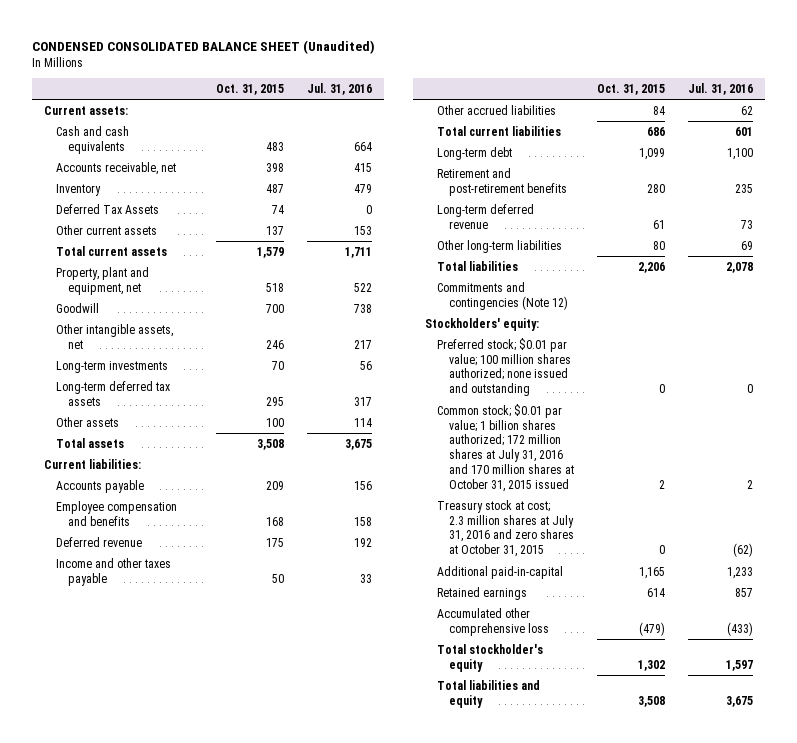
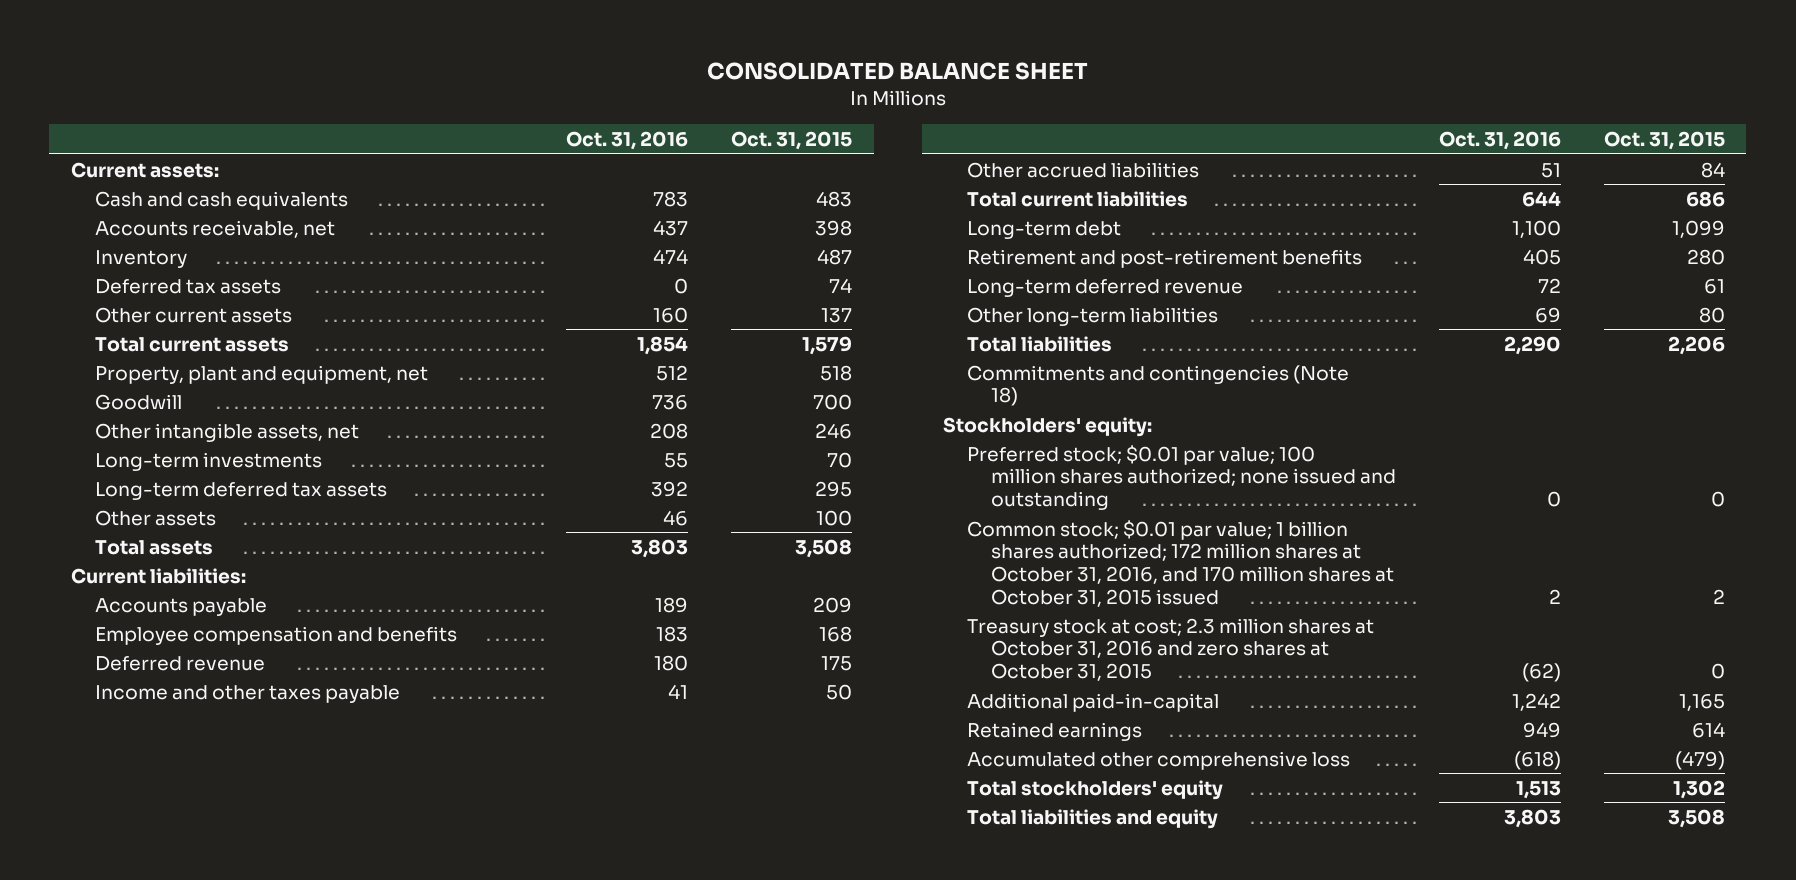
- CONDENSED CONSOLIDATED BALANCE SHEET (Unaudited)
+ CONSOLIDATED BALANCE SHEET
- | Oct. 31, 2015 | Jul. 31, 2016
+ | Oct. 31, 2016 | Oct. 31, 2015
- Deferred Tax Assets | 74 | 0
+ Deferred tax assets | 0 | 74
- Commitments and contingencies (Note 12)
+ Commitments and contingencies (Note 18)
- Common stock; $0.01 par value; 1 billion shares authorized; 172 million shares at July 31, 2016 and 170 million shares at October 31, 2015 issued | 2 | 2
- Treasury stock at cost; 2.3 million shares at July 31, 2016 and zero shares at October 31, 2015 | 0 | (62)
+ Common stock; $0.01 par value; 1 billion shares authorized; 172 million shares at October 31, 2016, and 170 million shares at October 31, 2015 issued | 2 | 2
+ Treasury stock at cost; 2.3 million shares at October 31, 2016 and zero shares at October 31, 2015 | (62) | 0
- Total stockholder's equity | 1,302 | 1,597
+ Total stockholders' equity | 1,513 | 1,302

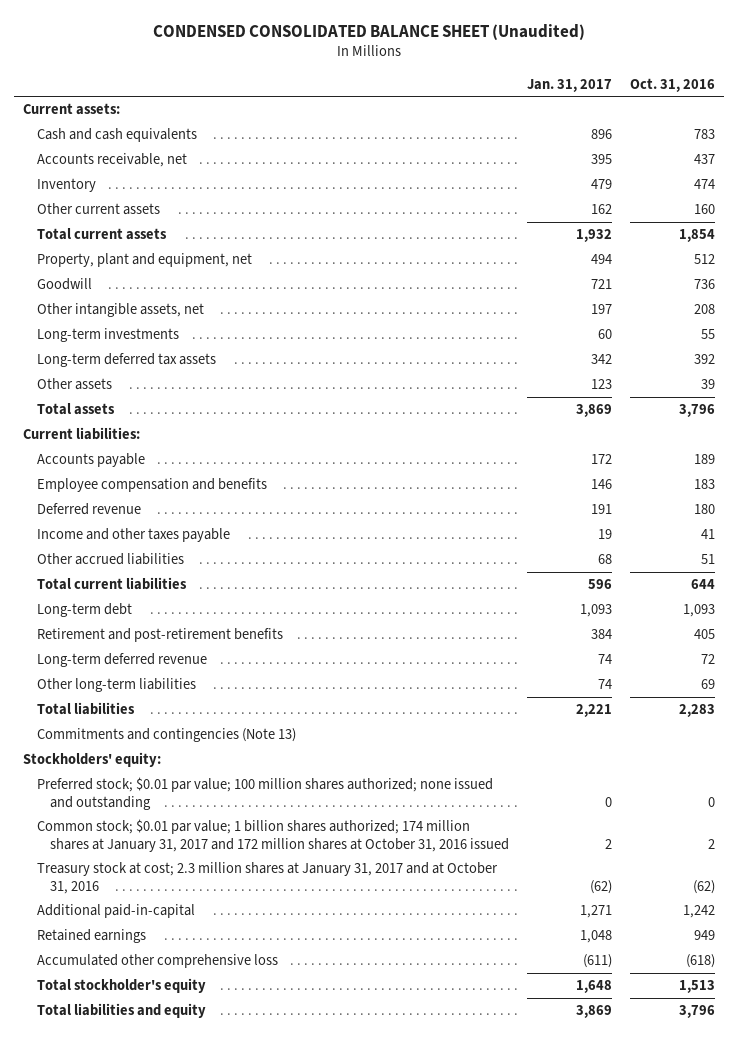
- CONSOLIDATED BALANCE SHEET
+ CONDENSED CONSOLIDATED BALANCE SHEET (Unaudited)
- | Oct. 31, 2016 | Oct. 31, 2015
+ | Jan. 31, 2017 | Oct. 31, 2016
- Deferred tax assets | 0 | 74
- Other assets | 46 | 100
- Total assets | 3,803 | 3,508
+ Other assets | 123 | 39
+ Total assets | 3,869 | 3,796
- Long-term debt | 1,100 | 1,099
+ Long-term debt | 1,093 | 1,093
- Total liabilities | 2,290 | 2,206
- Commitments and contingencies (Note 18)
+ Total liabilities | 2,221 | 2,283
+ Commitments and contingencies (Note 13)
- Common stock; $0.01 par value; 1 billion shares authorized; 172 million shares at October 31, 2016, and 170 million shares at October 31, 2015 issued | 2 | 2
- Treasury stock at cost; 2.3 million shares at October 31, 2016 and zero shares at October 31, 2015 | (62) | 0
+ Common stock; $0.01 par value; 1 billion shares authorized; 174 million shares at January 31, 2017 and 172 million shares at October 31, 2016 issued | 2 | 2
+ Treasury stock at cost; 2.3 million shares at January 31, 2017 and at October 31, 2016 | (62) | (62)
- Total stockholders' equity | 1,513 | 1,302
- Total liabilities and equity | 3,803 | 3,508
+ Total stockholder's equity | 1,648 | 1,513
+ Total liabilities and equity | 3,869 | 3,796

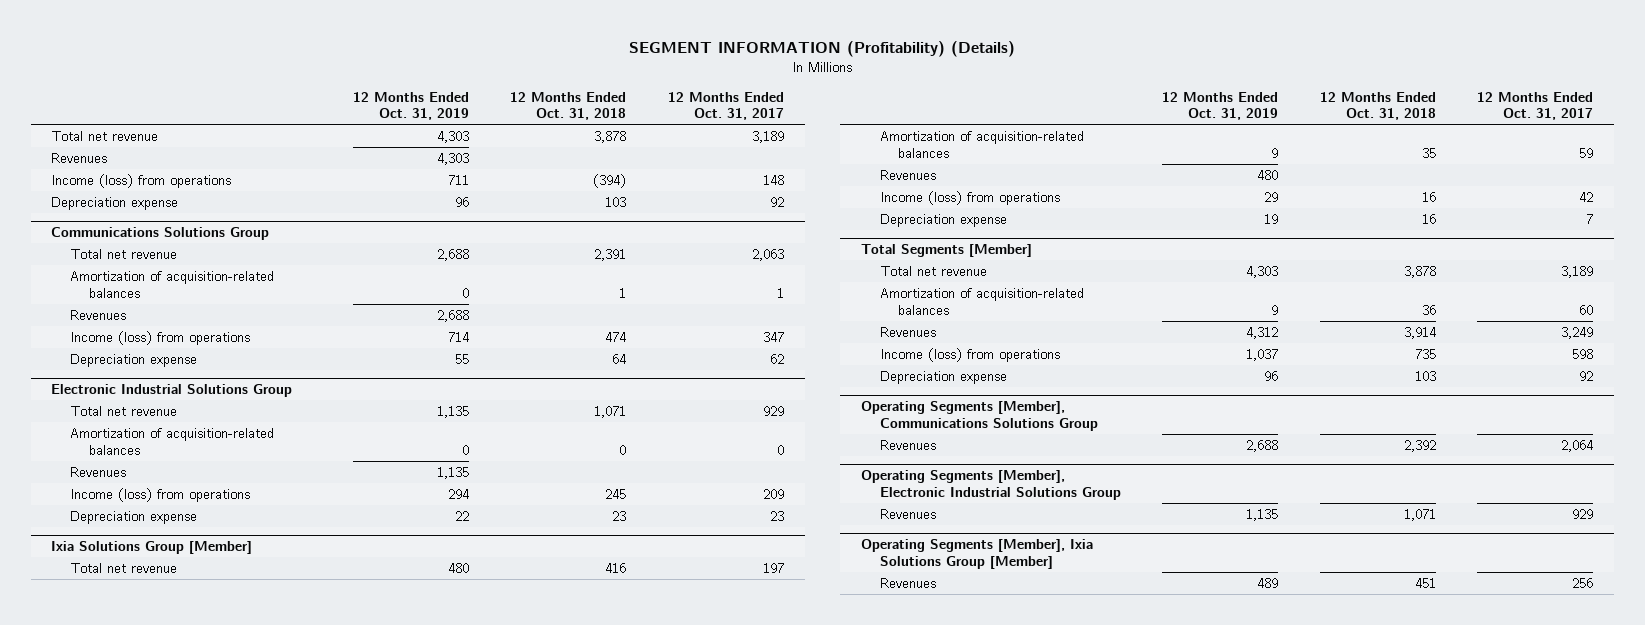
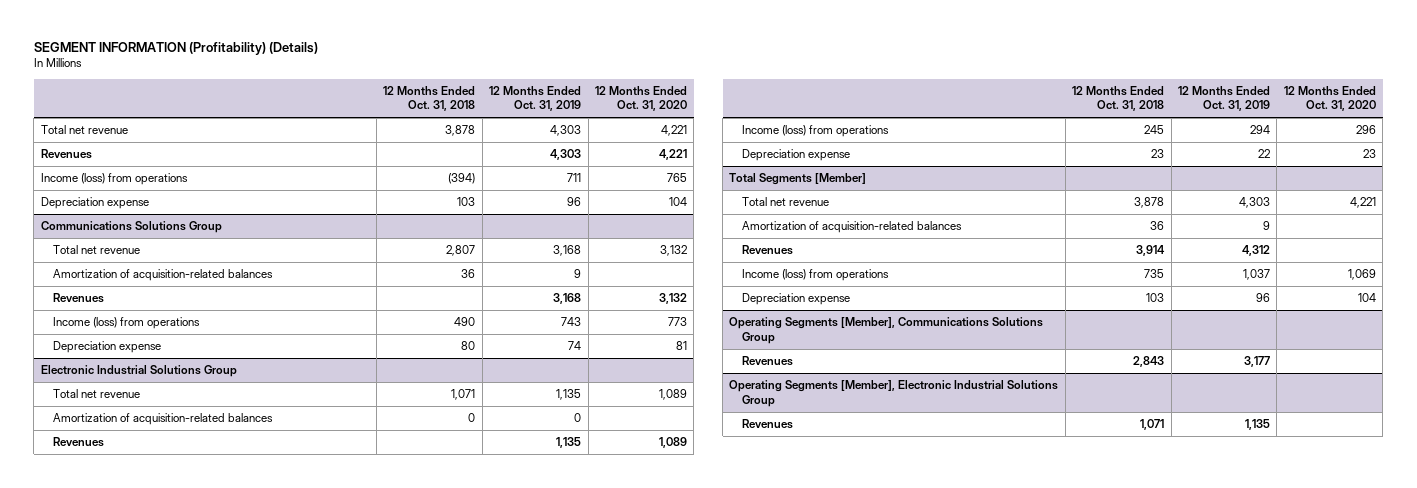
- | 12 Months Ended Oct. 31, 2019 | 12 Months Ended Oct. 31, 2018 | 12 Months Ended Oct. 31, 2017
+ | 12 Months Ended Oct. 31, 2018 | 12 Months Ended Oct. 31, 2019 | 12 Months Ended Oct. 31, 2020
@ Communications Solutions Group
- Total net revenue | 2,688 | 2,391 | 2,063
- Amortization of acquisition-related balances | 0 | 1 | 1
- Revenues | 2,688 | |
- Income (loss) from operations | 714 | 474 | 347
- Depreciation expense | 55 | 64 | 62
+ Total net revenue | 2,807 | 3,168 | 3,132
+ Amortization of acquisition-related balances | 36 | 9 |
+ Revenues | | 3,168 | 3,132
+ Income (loss) from operations | 490 | 743 | 773
+ Depreciation expense | 80 | 74 | 81
- Ixia Solutions Group [Member]
- Total net revenue | 480 | 416 | 197
- Amortization of acquisition-related balances | 9 | 35 | 59
- Revenues | 480 | |
- Income (loss) from operations | 29 | 16 | 42
- Depreciation expense | 19 | 16 | 7
@ Operating Segments [Member], Communications Solutions Group
- Revenues | 2,688 | 2,392 | 2,064
+ Revenues | 2,843 | 3,177 |
- Operating Segments [Member], Ixia Solutions Group [Member]
- Revenues | 489 | 451 | 256

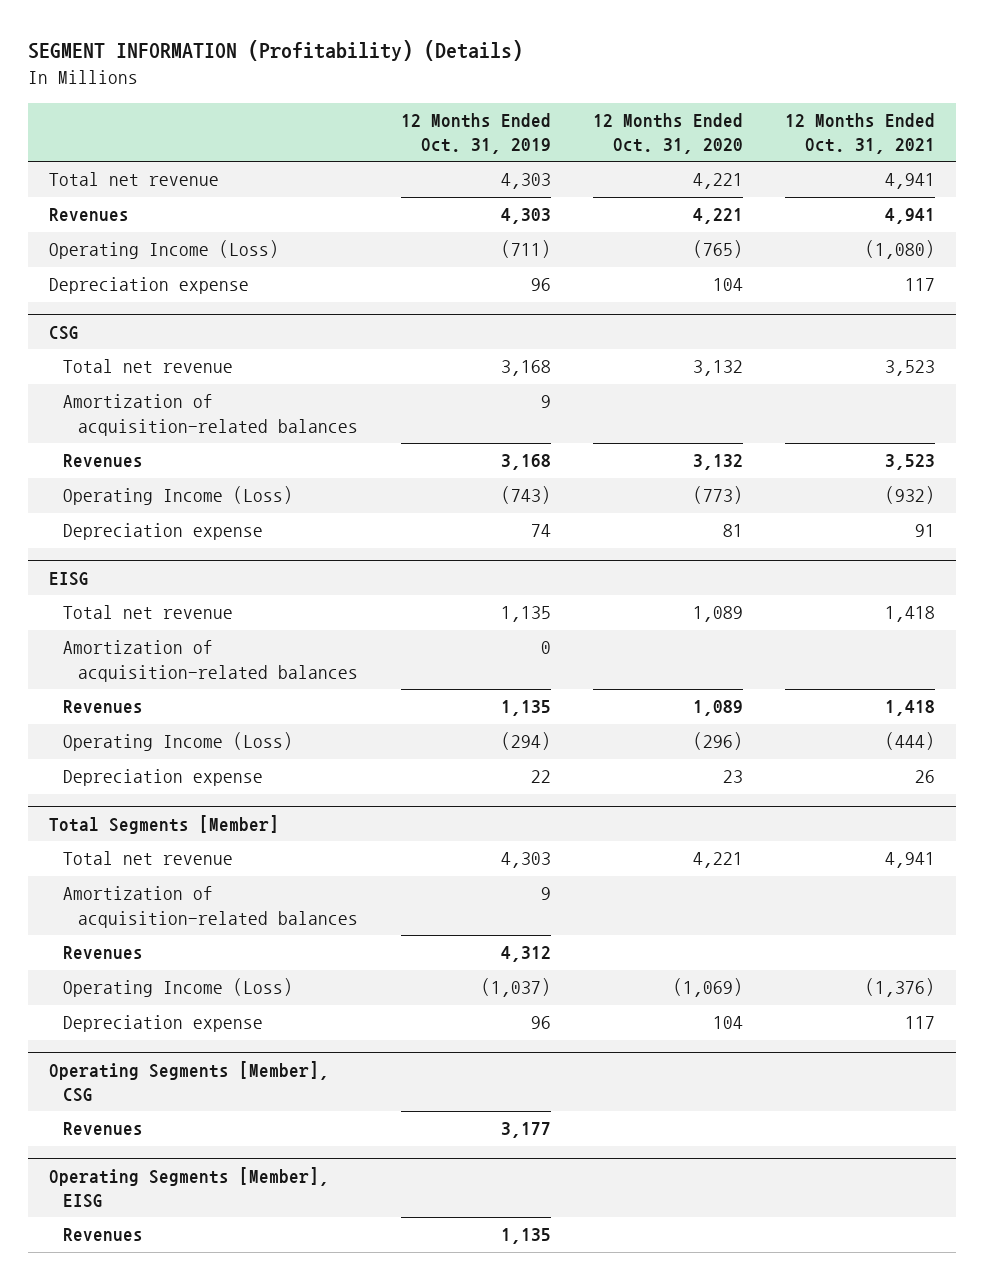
- | 12 Months Ended Oct. 31, 2018 | 12 Months Ended Oct. 31, 2019 | 12 Months Ended Oct. 31, 2020
+ | 12 Months Ended Oct. 31, 2019 | 12 Months Ended Oct. 31, 2020 | 12 Months Ended Oct. 31, 2021
- Income (loss) from operations | (394) | 711 | 765
+ Operating Income (Loss) | (711) | (765) | (1,080)
- Communications Solutions Group
+ CSG
- Income (loss) from operations | 490 | 743 | 773
+ Operating Income (Loss) | (743) | (773) | (932)
- Electronic Industrial Solutions Group
+ EISG
- Income (loss) from operations | 245 | 294 | 296
+ Operating Income (Loss) | (294) | (296) | (444)
@ Total Segments [Member]
- Income (loss) from operations | 735 | 1,037 | 1,069
+ Operating Income (Loss) | (1,037) | (1,069) | (1,376)
- Operating Segments [Member], Communications Solutions Group
+ Operating Segments [Member], CSG
- Operating Segments [Member], Electronic Industrial Solutions Group
+ Operating Segments [Member], EISG

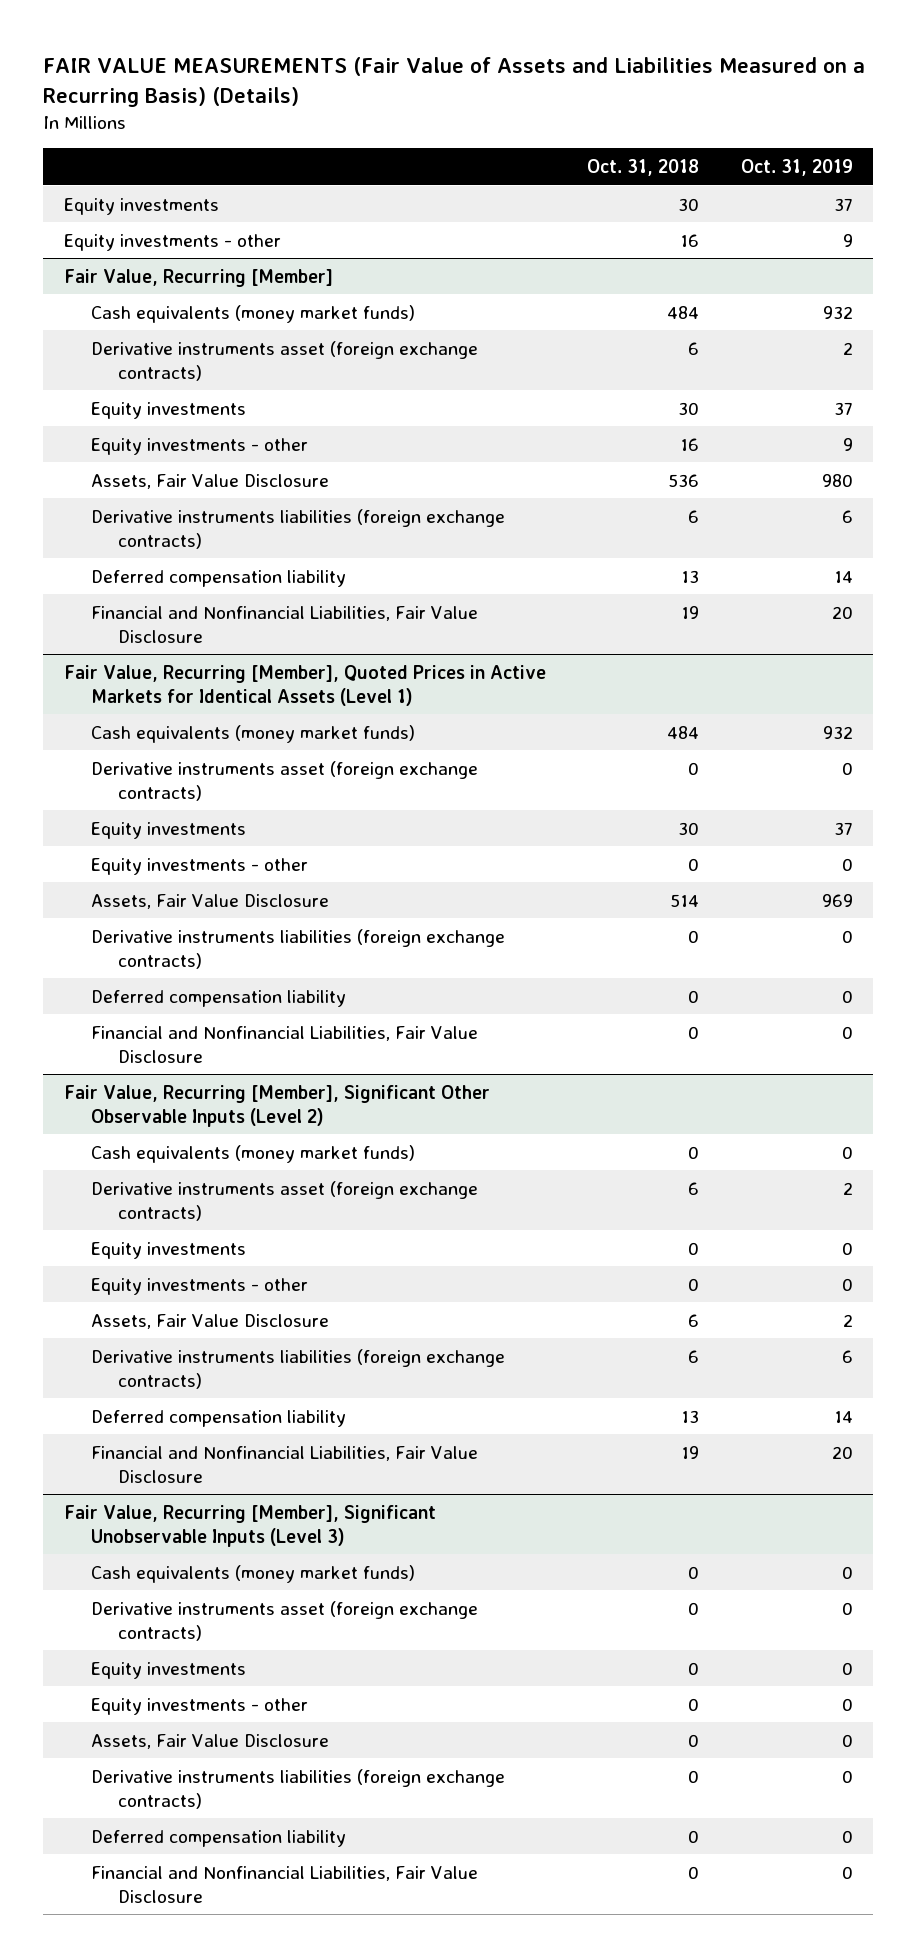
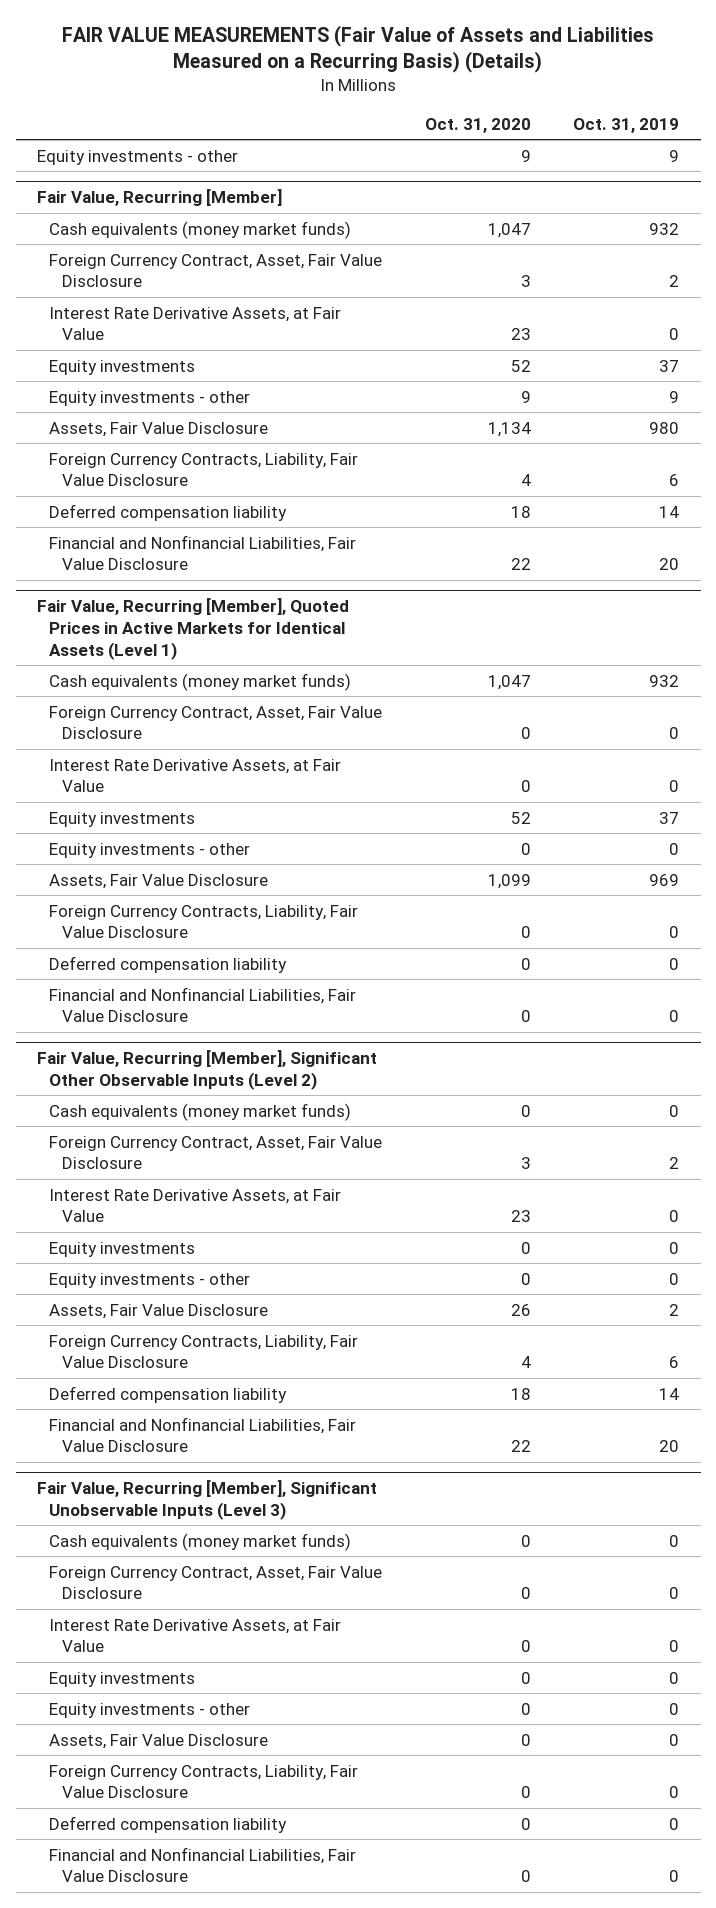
- | Oct. 31, 2018 | Oct. 31, 2019
+ | Oct. 31, 2020 | Oct. 31, 2019
- Equity investments | 30 | 37
@ Fair Value, Recurring [Member]
- Derivative instruments asset (foreign exchange contracts) | 6 | 2
+ Foreign Currency Contract, Asset, Fair Value Disclosure | 3 | 2
+ Interest Rate Derivative Assets, at Fair Value | 23 | 0
- Derivative instruments liabilities (foreign exchange contracts) | 6 | 6
+ Foreign Currency Contracts, Liability, Fair Value Disclosure | 4 | 6
@ Fair Value, Recurring [Member], Quoted Prices in Active Markets for Identical Assets (Level 1)
- Derivative instruments asset (foreign exchange contracts) | 0 | 0
+ Foreign Currency Contract, Asset, Fair Value Disclosure | 0 | 0
+ Interest Rate Derivative Assets, at Fair Value | 0 | 0
- Derivative instruments liabilities (foreign exchange contracts) | 0 | 0
+ Foreign Currency Contracts, Liability, Fair Value Disclosure | 0 | 0
@ Fair Value, Recurring [Member], Significant Other Observable Inputs (Level 2)
- Derivative instruments asset (foreign exchange contracts) | 6 | 2
+ Foreign Currency Contract, Asset, Fair Value Disclosure | 3 | 2
+ Interest Rate Derivative Assets, at Fair Value | 23 | 0
- Derivative instruments liabilities (foreign exchange contracts) | 6 | 6
+ Foreign Currency Contracts, Liability, Fair Value Disclosure | 4 | 6
@ Fair Value, Recurring [Member], Significant Unobservable Inputs (Level 3)
- Derivative instruments asset (foreign exchange contracts) | 0 | 0
+ Foreign Currency Contract, Asset, Fair Value Disclosure | 0 | 0
+ Interest Rate Derivative Assets, at Fair Value | 0 | 0
- Derivative instruments liabilities (foreign exchange contracts) | 0 | 0
+ Foreign Currency Contracts, Liability, Fair Value Disclosure | 0 | 0

